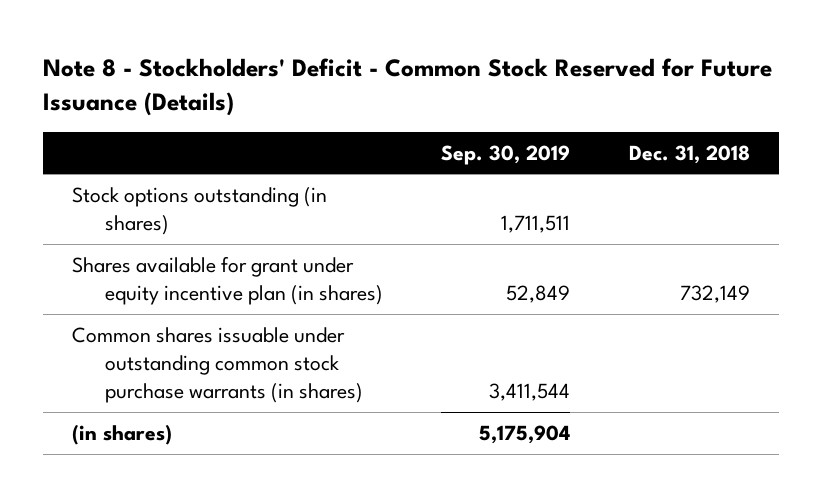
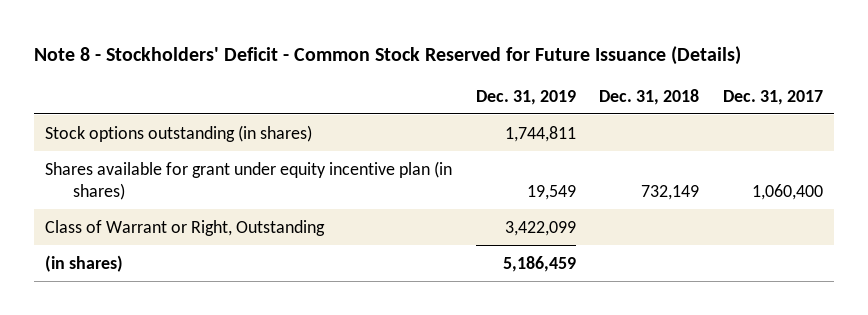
- | Sep. 30, 2019 | Dec. 31, 2018
+ | Dec. 31, 2019 | Dec. 31, 2018 | Dec. 31, 2017
- Common shares issuable under outstanding common stock purchase warrants (in shares) | 3,411,544 |
+ Class of Warrant or Right, Outstanding | 3,422,099 | |

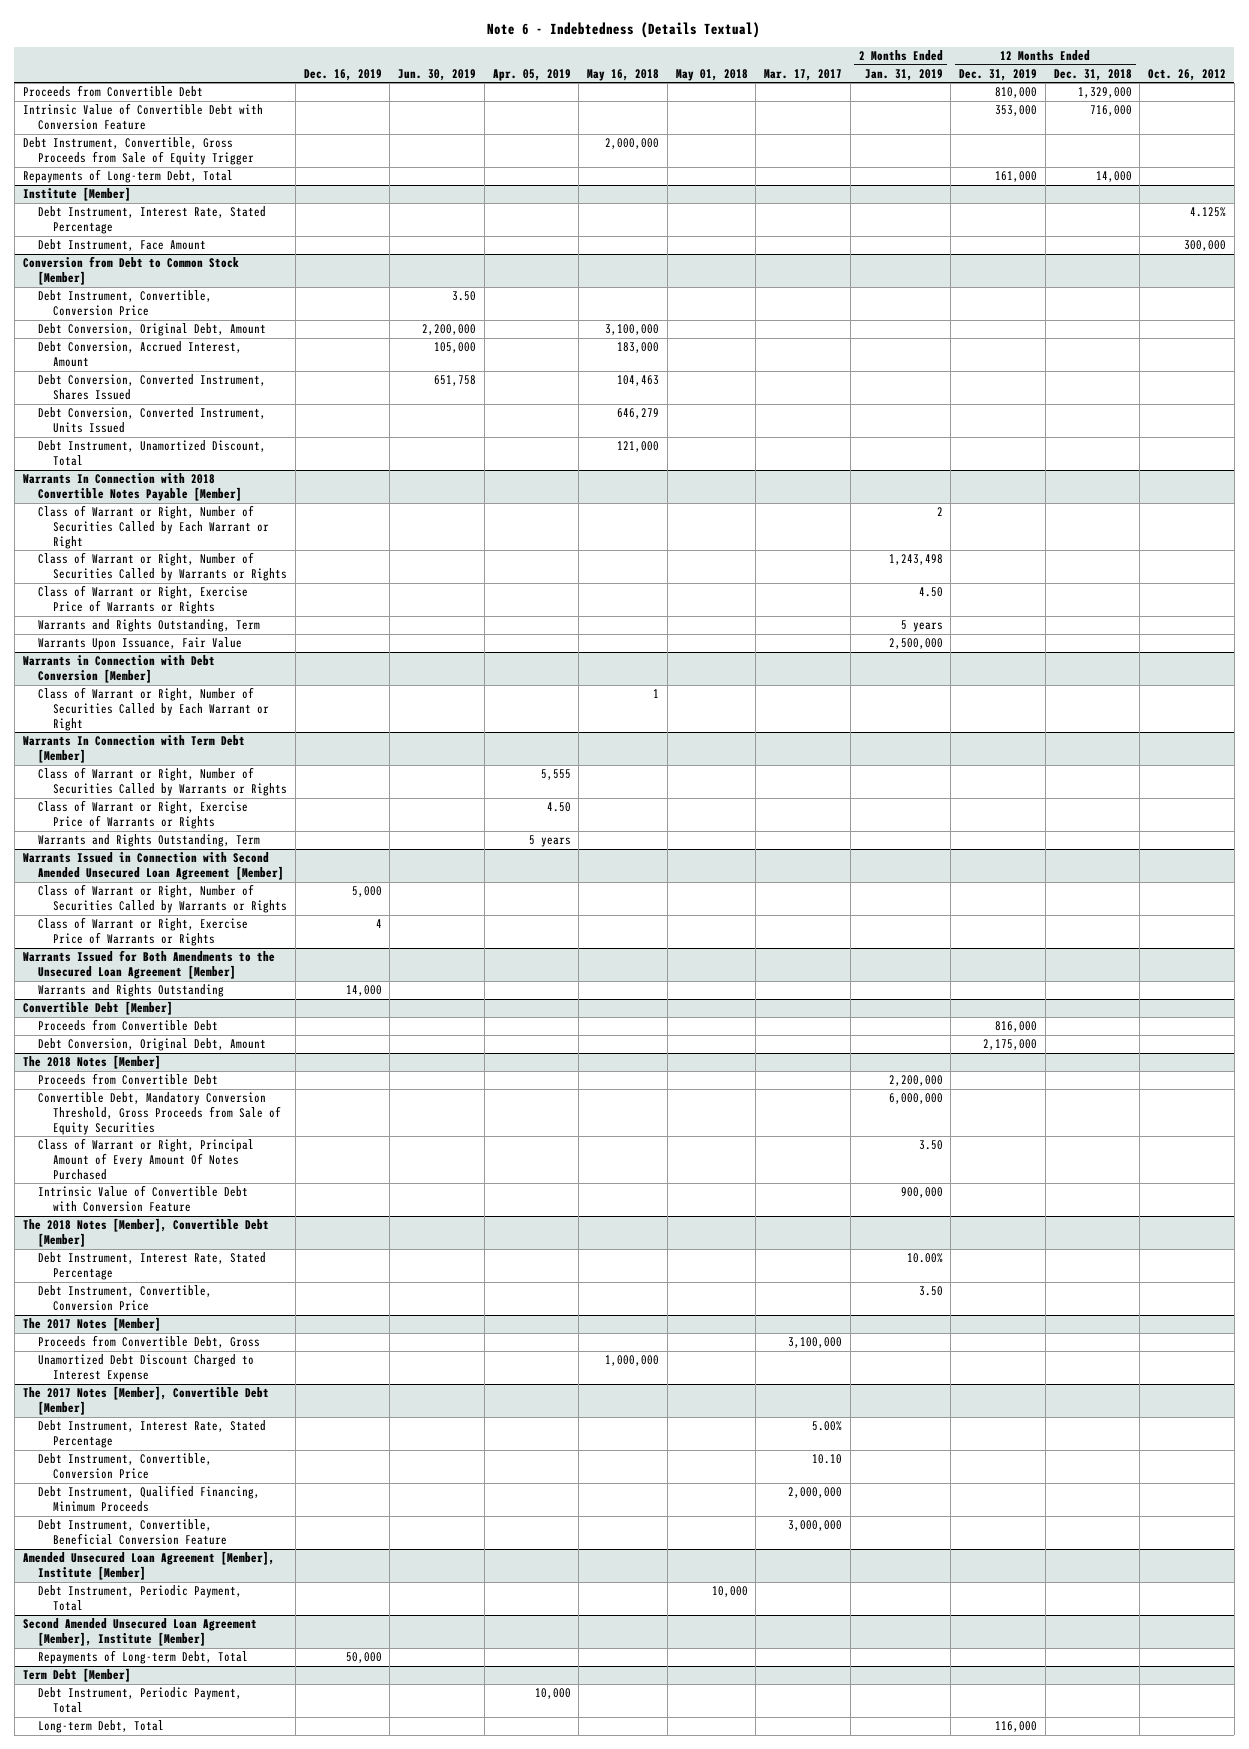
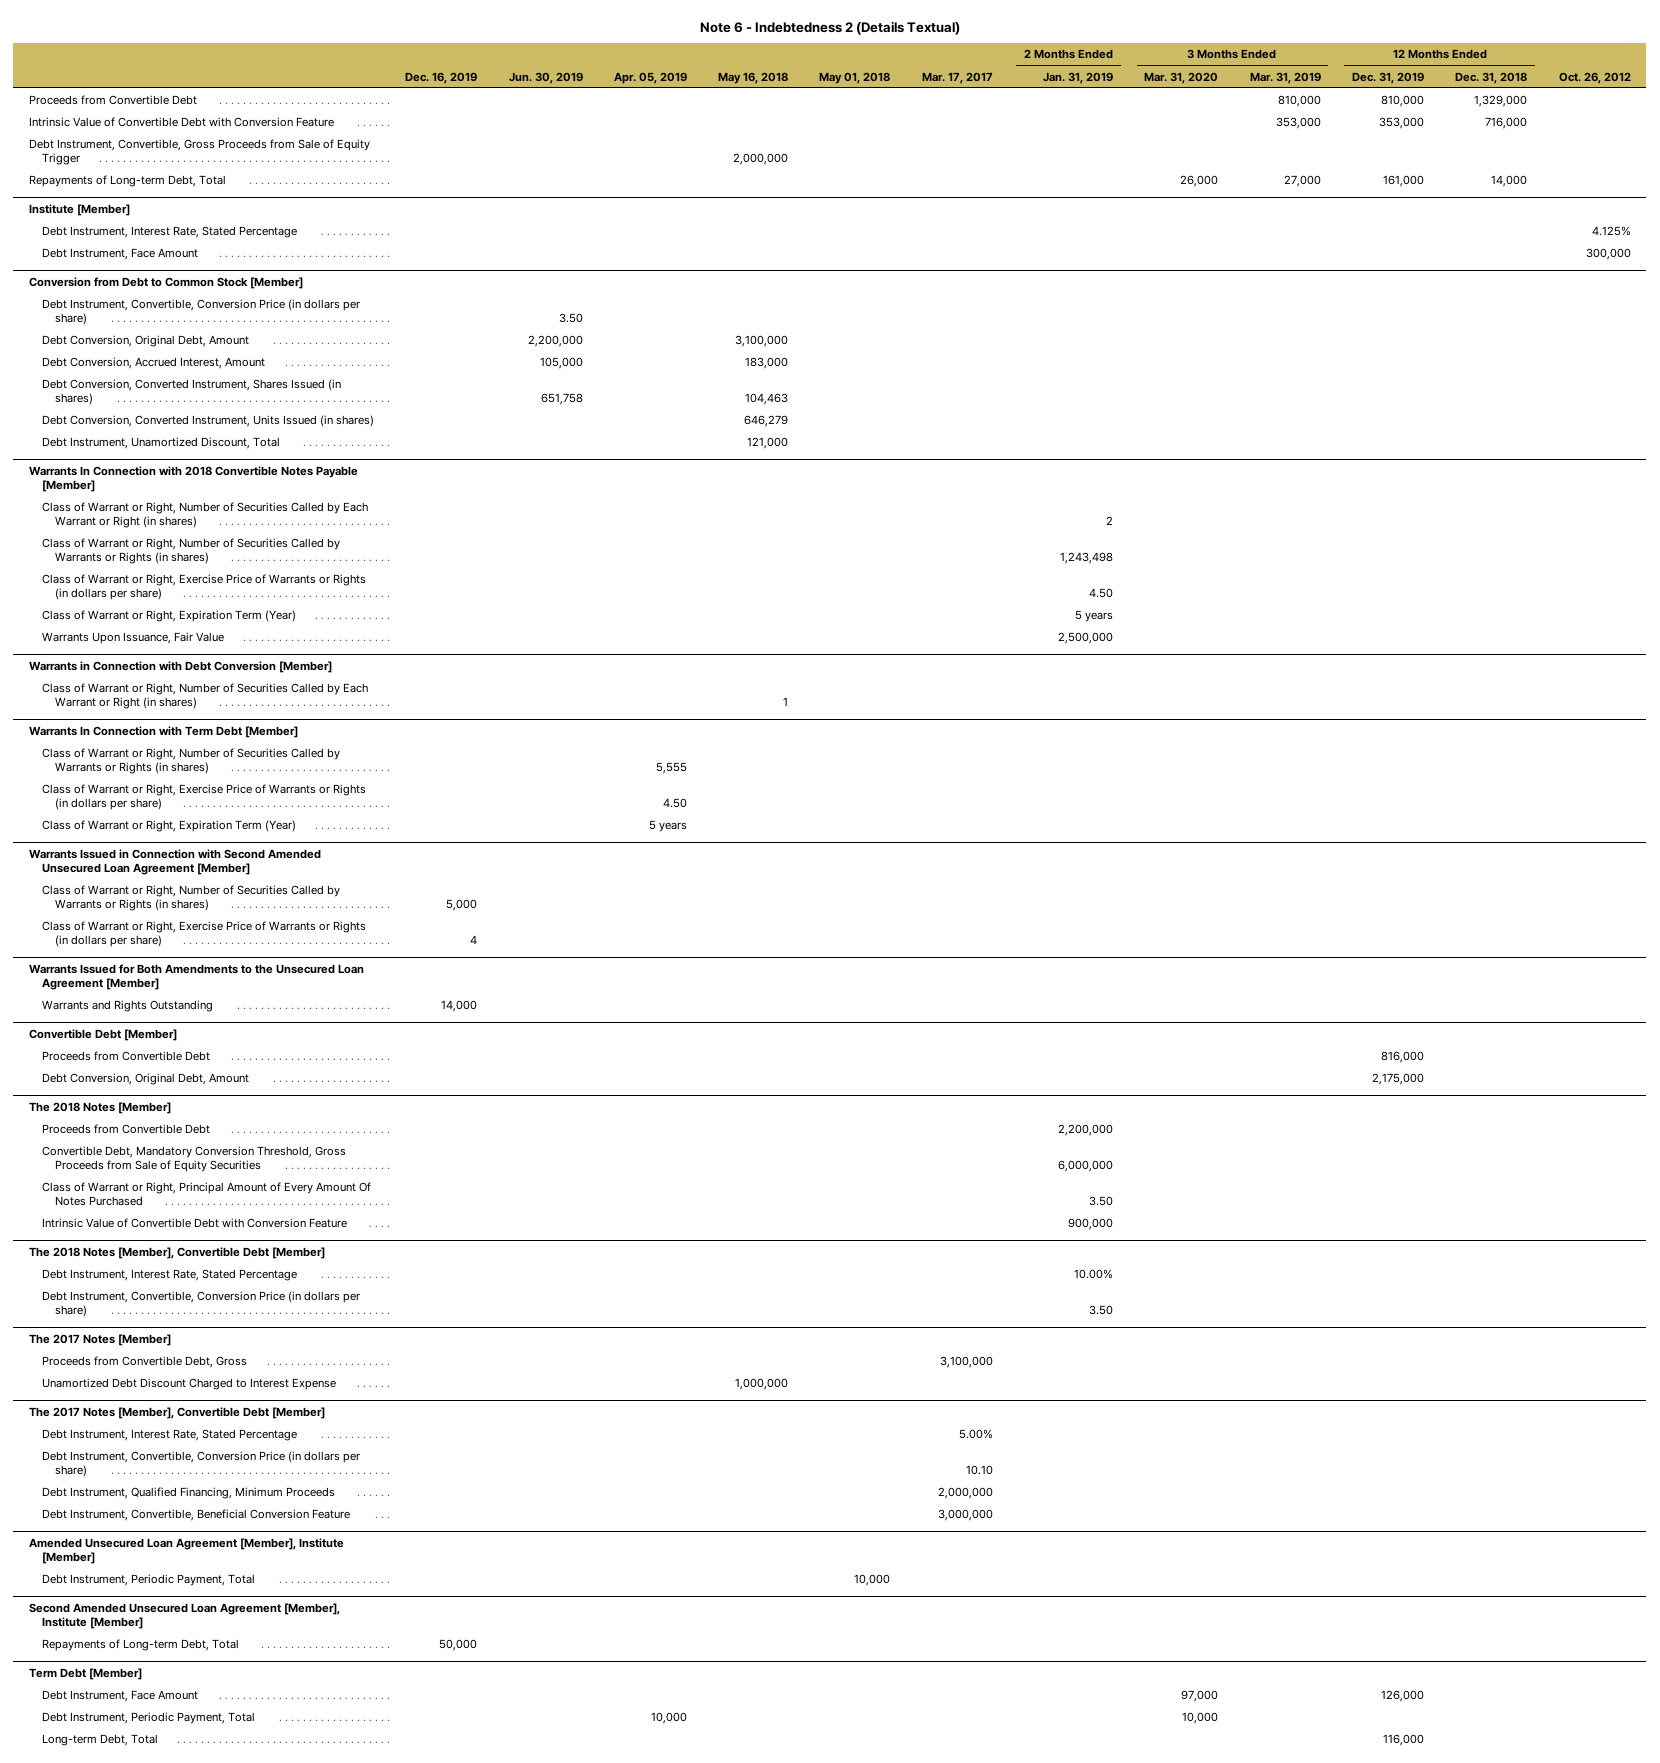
- Note 6 - Indebtedness (Details Textual)
+ Note 6 - Indebtedness 2 (Details Textual)
- | Dec. 16, 2019 | Jun. 30, 2019 | Apr. 05, 2019 | May 16, 2018 | May 01, 2018 | Mar. 17, 2017 | 2 Months Ended Jan. 31, 2019 | 12 Months Ended Dec. 31, 2019 | 12 Months Ended Dec. 31, 2018 | Oct. 26, 2012
+ | Dec. 16, 2019 | Jun. 30, 2019 | Apr. 05, 2019 | May 16, 2018 | May 01, 2018 | Mar. 17, 2017 | 2 Months Ended Jan. 31, 2019 | 3 Months Ended Mar. 31, 2020 | 3 Months Ended Mar. 31, 2019 | 12 Months Ended Dec. 31, 2019 | 12 Months Ended Dec. 31, 2018 | Oct. 26, 2012
@ Conversion from Debt to Common Stock [Member]
- Debt Instrument, Convertible, Conversion Price | | 3.50 | | | | | | | |
+ Debt Instrument, Convertible, Conversion Price (in dollars per share) | | 3.50 | | | | | | | | | |
- Debt Conversion, Converted Instrument, Shares Issued | | 651,758 | | 104,463 | | | | | |
- Debt Conversion, Converted Instrument, Units Issued | | | | 646,279 | | | | | |
+ Debt Conversion, Converted Instrument, Shares Issued (in shares) | | 651,758 | | 104,463 | | | | | | | |
+ Debt Conversion, Converted Instrument, Units Issued (in shares) | | | | 646,279 | | | | | | | |
@ Warrants In Connection with 2018 Convertible Notes Payable [Member]
- Class of Warrant or Right, Number of Securities Called by Each Warrant or Right | | | | | | | 2 | | |
- Class of Warrant or Right, Number of Securities Called by Warrants or Rights | | | | | | | 1,243,498 | | |
- Class of Warrant or Right, Exercise Price of Warrants or Rights | | | | | | | 4.50 | | |
- Warrants and Rights Outstanding, Term | | | | | | | 5 years | | |
+ Class of Warrant or Right, Number of Securities Called by Each Warrant or Right (in shares) | | | | | | | 2 | | | | |
+ Class of Warrant or Right, Number of Securities Called by Warrants or Rights (in shares) | | | | | | | 1,243,498 | | | | |
+ Class of Warrant or Right, Exercise Price of Warrants or Rights (in dollars per share) | | | | | | | 4.50 | | | | |
+ Class of Warrant or Right, Expiration Term (Year) | | | | | | | 5 years | | | | |
@ Warrants in Connection with Debt Conversion [Member]
- Class of Warrant or Right, Number of Securities Called by Each Warrant or Right | | | | 1 | | | | | |
+ Class of Warrant or Right, Number of Securities Called by Each Warrant or Right (in shares) | | | | 1 | | | | | | | |
@ Warrants In Connection with Term Debt [Member]
- Class of Warrant or Right, Number of Securities Called by Warrants or Rights | | | 5,555 | | | | | | |
- Class of Warrant or Right, Exercise Price of Warrants or Rights | | | 4.50 | | | | | | |
- Warrants and Rights Outstanding, Term | | | 5 years | | | | | | |
+ Class of Warrant or Right, Number of Securities Called by Warrants or Rights (in shares) | | | 5,555 | | | | | | | | |
+ Class of Warrant or Right, Exercise Price of Warrants or Rights (in dollars per share) | | | 4.50 | | | | | | | | |
+ Class of Warrant or Right, Expiration Term (Year) | | | 5 years | | | | | | | | |
@ Warrants Issued in Connection with Second Amended Unsecured Loan Agreement [Member]
- Class of Warrant or Right, Number of Securities Called by Warrants or Rights | 5,000 | | | | | | | | |
- Class of Warrant or Right, Exercise Price of Warrants or Rights | 4 | | | | | | | | |
+ Class of Warrant or Right, Number of Securities Called by Warrants or Rights (in shares) | 5,000 | | | | | | | | | | |
+ Class of Warrant or Right, Exercise Price of Warrants or Rights (in dollars per share) | 4 | | | | | | | | | | |
@ The 2018 Notes [Member], Convertible Debt [Member]
- Debt Instrument, Convertible, Conversion Price | | | | | | | 3.50 | | |
+ Debt Instrument, Convertible, Conversion Price (in dollars per share) | | | | | | | 3.50 | | | | |
@ The 2017 Notes [Member], Convertible Debt [Member]
- Debt Instrument, Convertible, Conversion Price | | | | | | 10.10 | | | |
+ Debt Instrument, Convertible, Conversion Price (in dollars per share) | | | | | | 10.10 | | | | | |
@ Term Debt [Member]
+ Debt Instrument, Face Amount | | | | | | | | 97,000 | | 126,000 | |

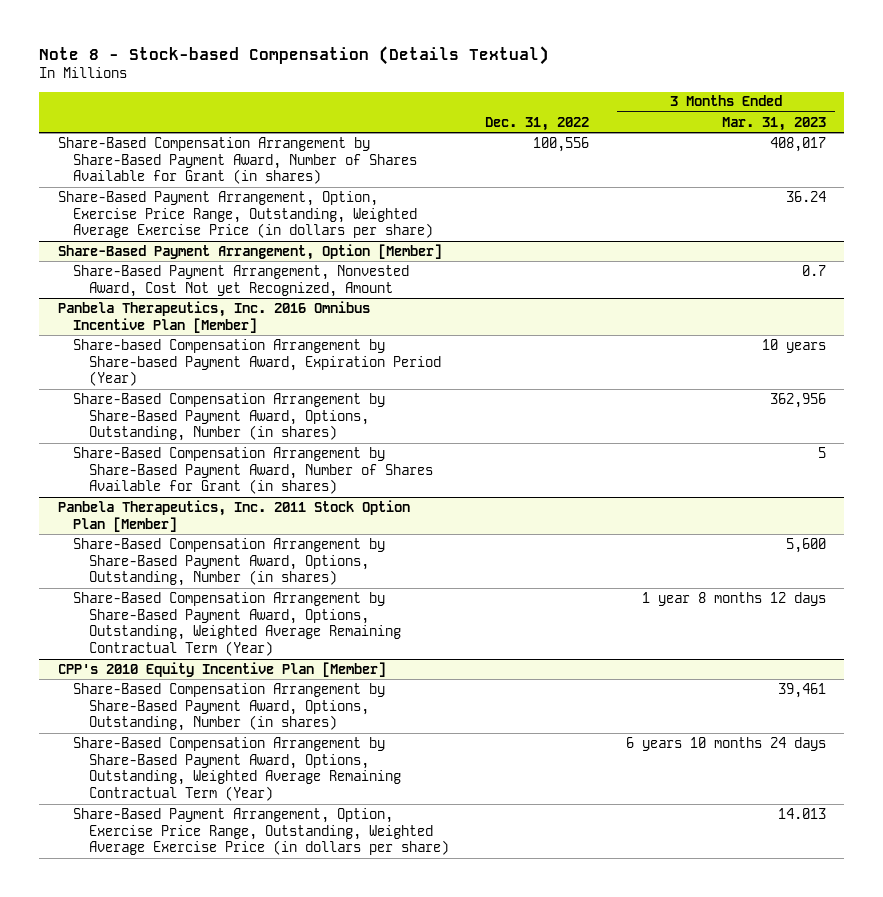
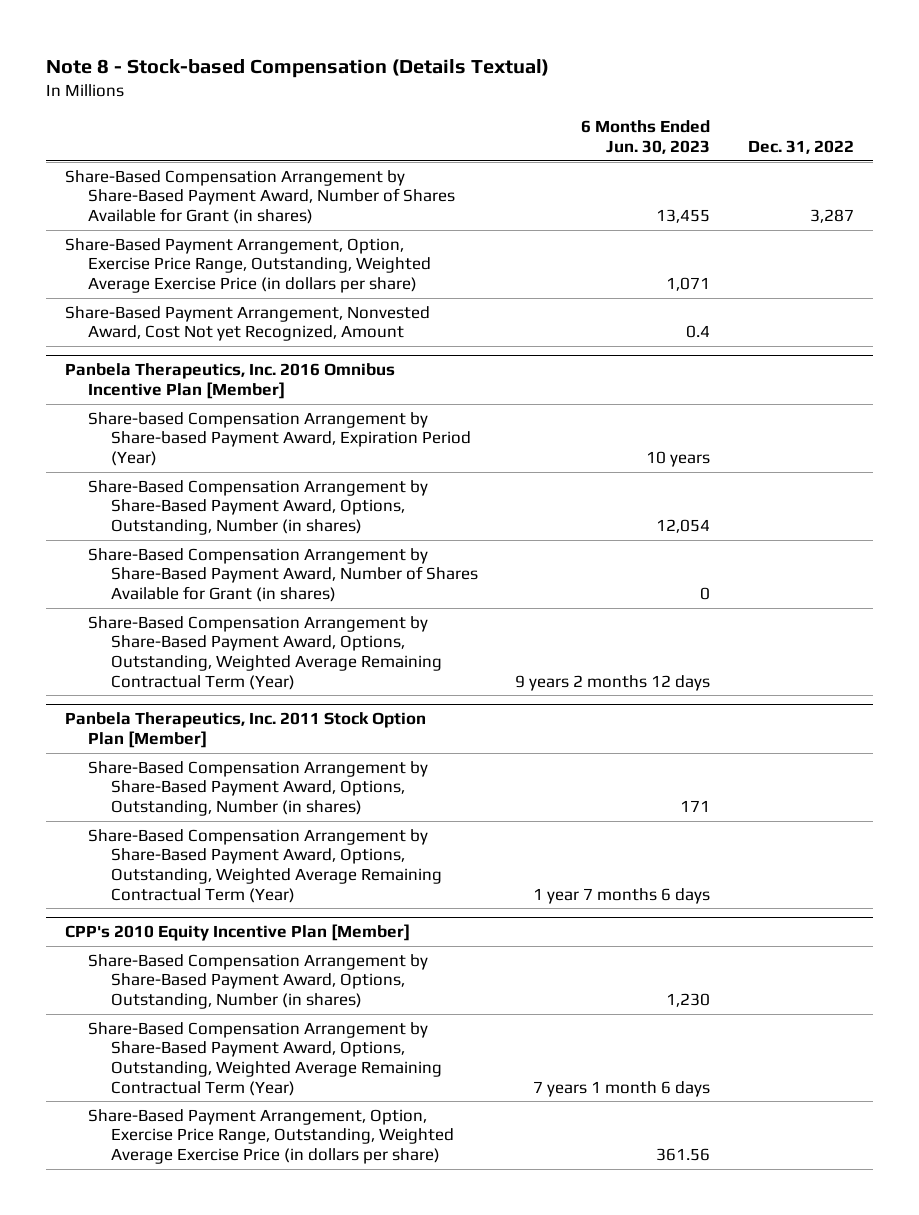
- | Dec. 31, 2022 | 3 Months Ended Mar. 31, 2023
+ | 6 Months Ended Jun. 30, 2023 | Dec. 31, 2022
- Share-Based Compensation Arrangement by Share-Based Payment Award, Number of Shares Available for Grant (in shares) | 100,556 | 408,017
+ Share-Based Compensation Arrangement by Share-Based Payment Award, Number of Shares Available for Grant (in shares) | 13,455 | 3,287
- Share-Based Payment Arrangement, Option [Member]
- Share-Based Payment Arrangement, Nonvested Award, Cost Not yet Recognized, Amount | | 0.7
+ Share-Based Payment Arrangement, Nonvested Award, Cost Not yet Recognized, Amount | 0.4 |
@ Panbela Therapeutics, Inc. 2016 Omnibus Incentive Plan [Member]
+ Share-Based Compensation Arrangement by Share-Based Payment Award, Options, Outstanding, Weighted Average Remaining Contractual Term (Year) | 9 years 2 months 12 days |

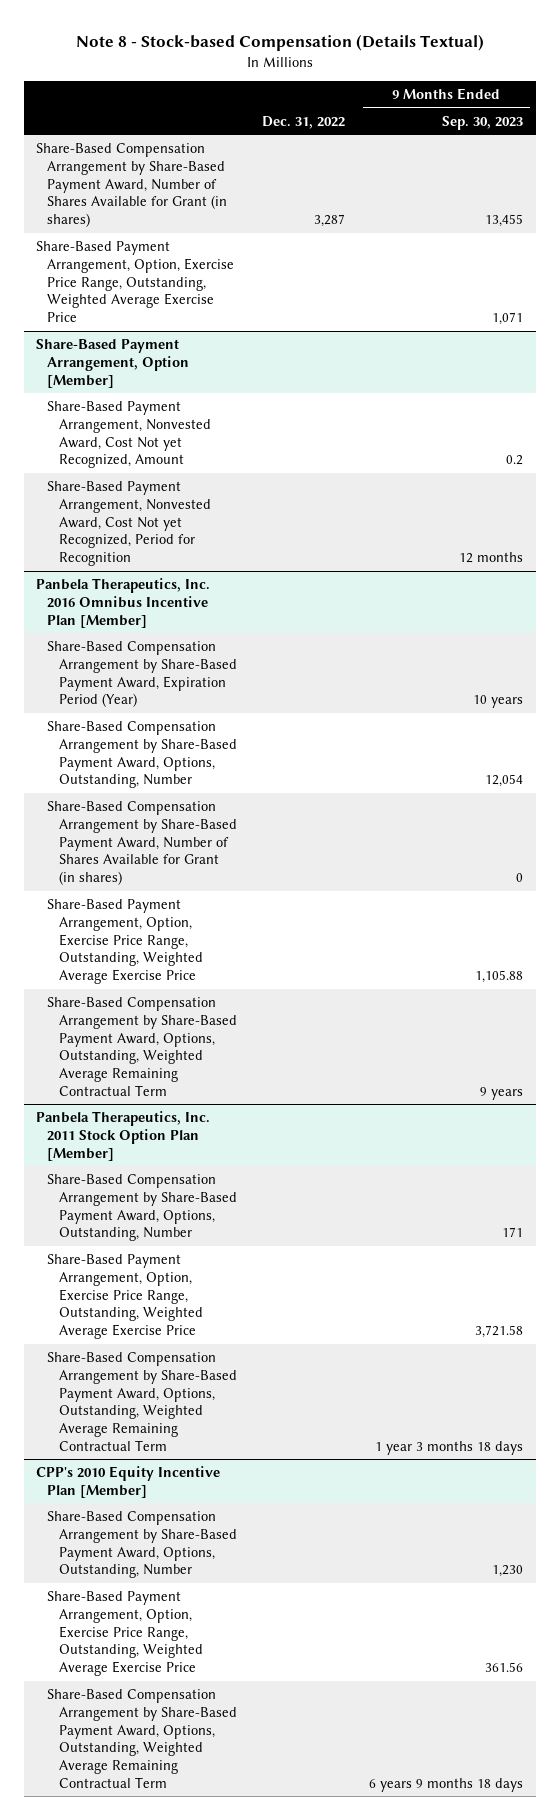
- | 6 Months Ended Jun. 30, 2023 | Dec. 31, 2022
+ | Dec. 31, 2022 | 9 Months Ended Sep. 30, 2023
- Share-Based Payment Arrangement, Option, Exercise Price Range, Outstanding, Weighted Average Exercise Price (in dollars per share) | 1,071 |
- Share-Based Payment Arrangement, Nonvested Award, Cost Not yet Recognized, Amount | 0.4 |
+ Share-Based Payment Arrangement, Option, Exercise Price Range, Outstanding, Weighted Average Exercise Price | | 1,071
+ Share-Based Payment Arrangement, Option [Member]
+ Share-Based Payment Arrangement, Nonvested Award, Cost Not yet Recognized, Amount | | 0.2
+ Share-Based Payment Arrangement, Nonvested Award, Cost Not yet Recognized, Period for Recognition | | 12 months
@ Panbela Therapeutics, Inc. 2016 Omnibus Incentive Plan [Member]
- Share-based Compensation Arrangement by Share-based Payment Award, Expiration Period (Year) | 10 years |
- Share-Based Compensation Arrangement by Share-Based Payment Award, Options, Outstanding, Number (in shares) | 12,054 |
+ Share-Based Compensation Arrangement by Share-Based Payment Award, Expiration Period (Year) | | 10 years
+ Share-Based Compensation Arrangement by Share-Based Payment Award, Options, Outstanding, Number | | 12,054
- Share-Based Compensation Arrangement by Share-Based Payment Award, Options, Outstanding, Weighted Average Remaining Contractual Term (Year) | 9 years 2 months 12 days |
+ Share-Based Payment Arrangement, Option, Exercise Price Range, Outstanding, Weighted Average Exercise Price | | 1,105.88
+ Share-Based Compensation Arrangement by Share-Based Payment Award, Options, Outstanding, Weighted Average Remaining Contractual Term | | 9 years
@ Panbela Therapeutics, Inc. 2011 Stock Option Plan [Member]
- Share-Based Compensation Arrangement by Share-Based Payment Award, Options, Outstanding, Number (in shares) | 171 |
- Share-Based Compensation Arrangement by Share-Based Payment Award, Options, Outstanding, Weighted Average Remaining Contractual Term (Year) | 1 year 7 months 6 days |
+ Share-Based Compensation Arrangement by Share-Based Payment Award, Options, Outstanding, Number | | 171
+ Share-Based Payment Arrangement, Option, Exercise Price Range, Outstanding, Weighted Average Exercise Price | | 3,721.58
+ Share-Based Compensation Arrangement by Share-Based Payment Award, Options, Outstanding, Weighted Average Remaining Contractual Term | | 1 year 3 months 18 days
@ CPP's 2010 Equity Incentive Plan [Member]
- Share-Based Compensation Arrangement by Share-Based Payment Award, Options, Outstanding, Number (in shares) | 1,230 |
- Share-Based Compensation Arrangement by Share-Based Payment Award, Options, Outstanding, Weighted Average Remaining Contractual Term (Year) | 7 years 1 month 6 days |
- Share-Based Payment Arrangement, Option, Exercise Price Range, Outstanding, Weighted Average Exercise Price (in dollars per share) | 361.56 |
+ Share-Based Compensation Arrangement by Share-Based Payment Award, Options, Outstanding, Number | | 1,230
+ Share-Based Payment Arrangement, Option, Exercise Price Range, Outstanding, Weighted Average Exercise Price | | 361.56
+ Share-Based Compensation Arrangement by Share-Based Payment Award, Options, Outstanding, Weighted Average Remaining Contractual Term | | 6 years 9 months 18 days

